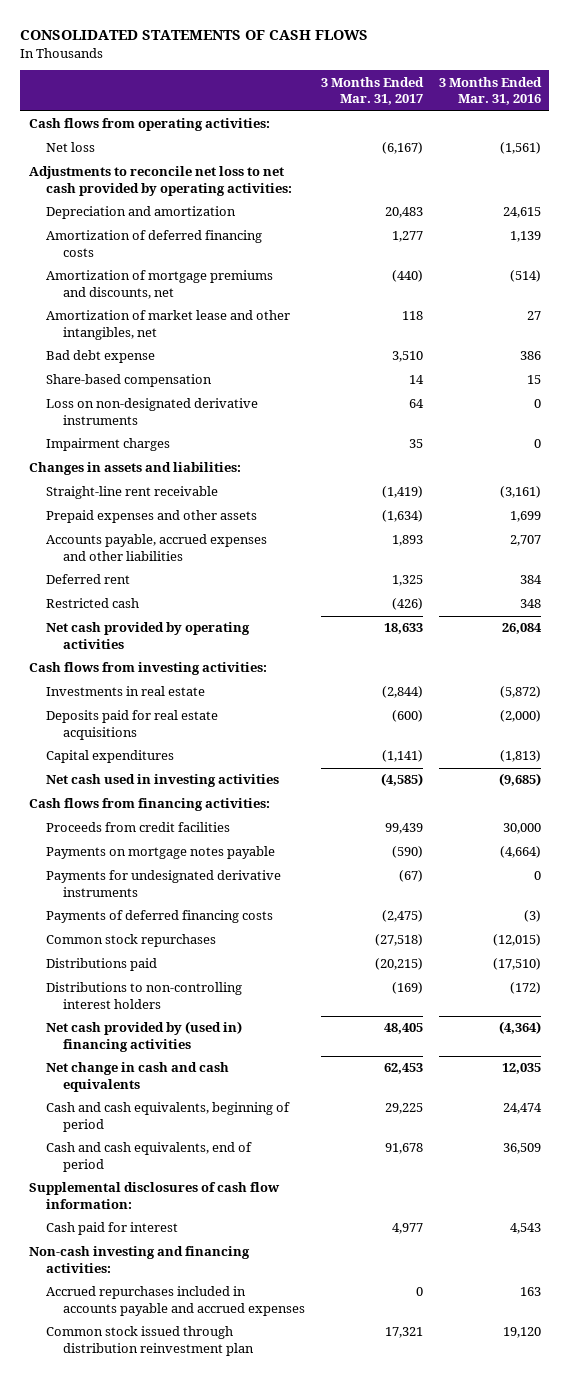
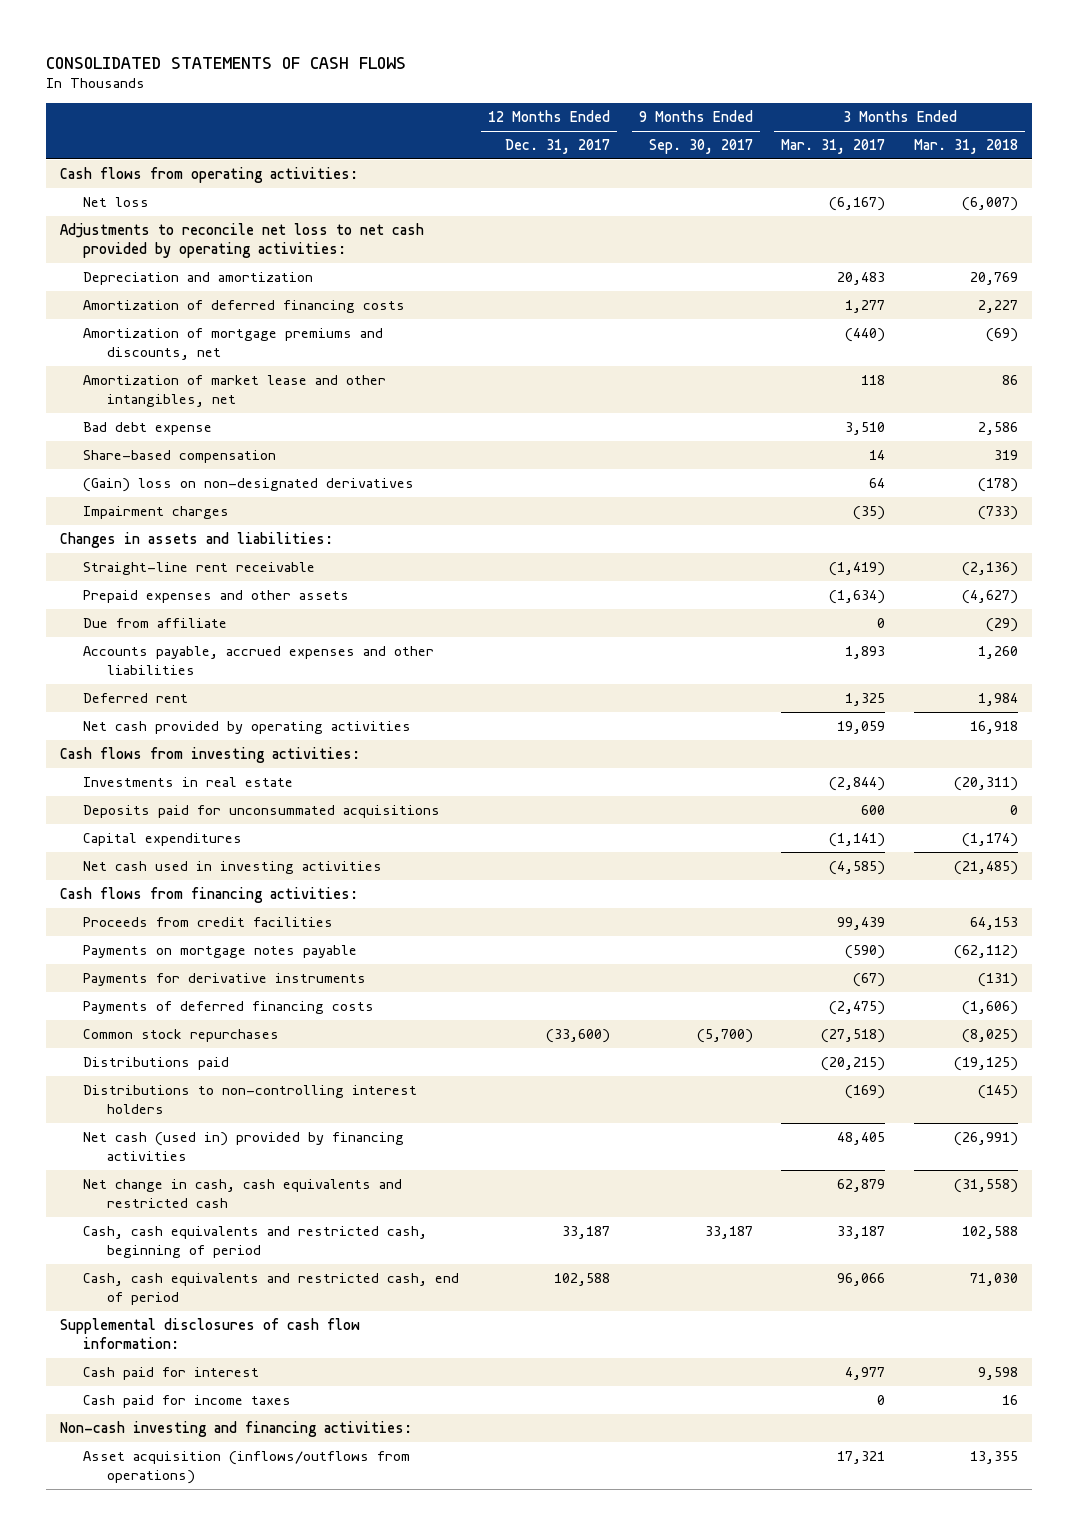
- | 3 Months Ended Mar. 31, 2017 | 3 Months Ended Mar. 31, 2016
+ | 12 Months Ended Dec. 31, 2017 | 9 Months Ended Sep. 30, 2017 | 3 Months Ended Mar. 31, 2017 | 3 Months Ended Mar. 31, 2018
- Loss on non-designated derivative instruments | 64 | 0
- Impairment charges | 35 | 0
+ (Gain) loss on non-designated derivatives | | | 64 | (178)
+ Impairment charges | | | (35) | (733)
+ Due from affiliate | | | 0 | (29)
- Restricted cash | (426) | 348
- Net cash provided by operating activities | 18,633 | 26,084
+ Net cash provided by operating activities | | | 19,059 | 16,918
- Deposits paid for real estate acquisitions | (600) | (2,000)
+ Deposits paid for unconsummated acquisitions | | | 600 | 0
- Payments for undesignated derivative instruments | (67) | 0
+ Payments for derivative instruments | | | (67) | (131)
- Net cash provided by (used in) financing activities | 48,405 | (4,364)
- Net change in cash and cash equivalents | 62,453 | 12,035
- Cash and cash equivalents, beginning of period | 29,225 | 24,474
- Cash and cash equivalents, end of period | 91,678 | 36,509
+ Net cash (used in) provided by financing activities | | | 48,405 | (26,991)
+ Net change in cash, cash equivalents and restricted cash | | | 62,879 | (31,558)
+ Cash, cash equivalents and restricted cash, beginning of period | 33,187 | 33,187 | 33,187 | 102,588
+ Cash, cash equivalents and restricted cash, end of period | 102,588 | | 96,066 | 71,030
+ Cash paid for income taxes | | | 0 | 16
- Accrued repurchases included in accounts payable and accrued expenses | 0 | 163
- Common stock issued through distribution reinvestment plan | 17,321 | 19,120
+ Asset acquisition (inflows/outflows from operations) | | | 17,321 | 13,355

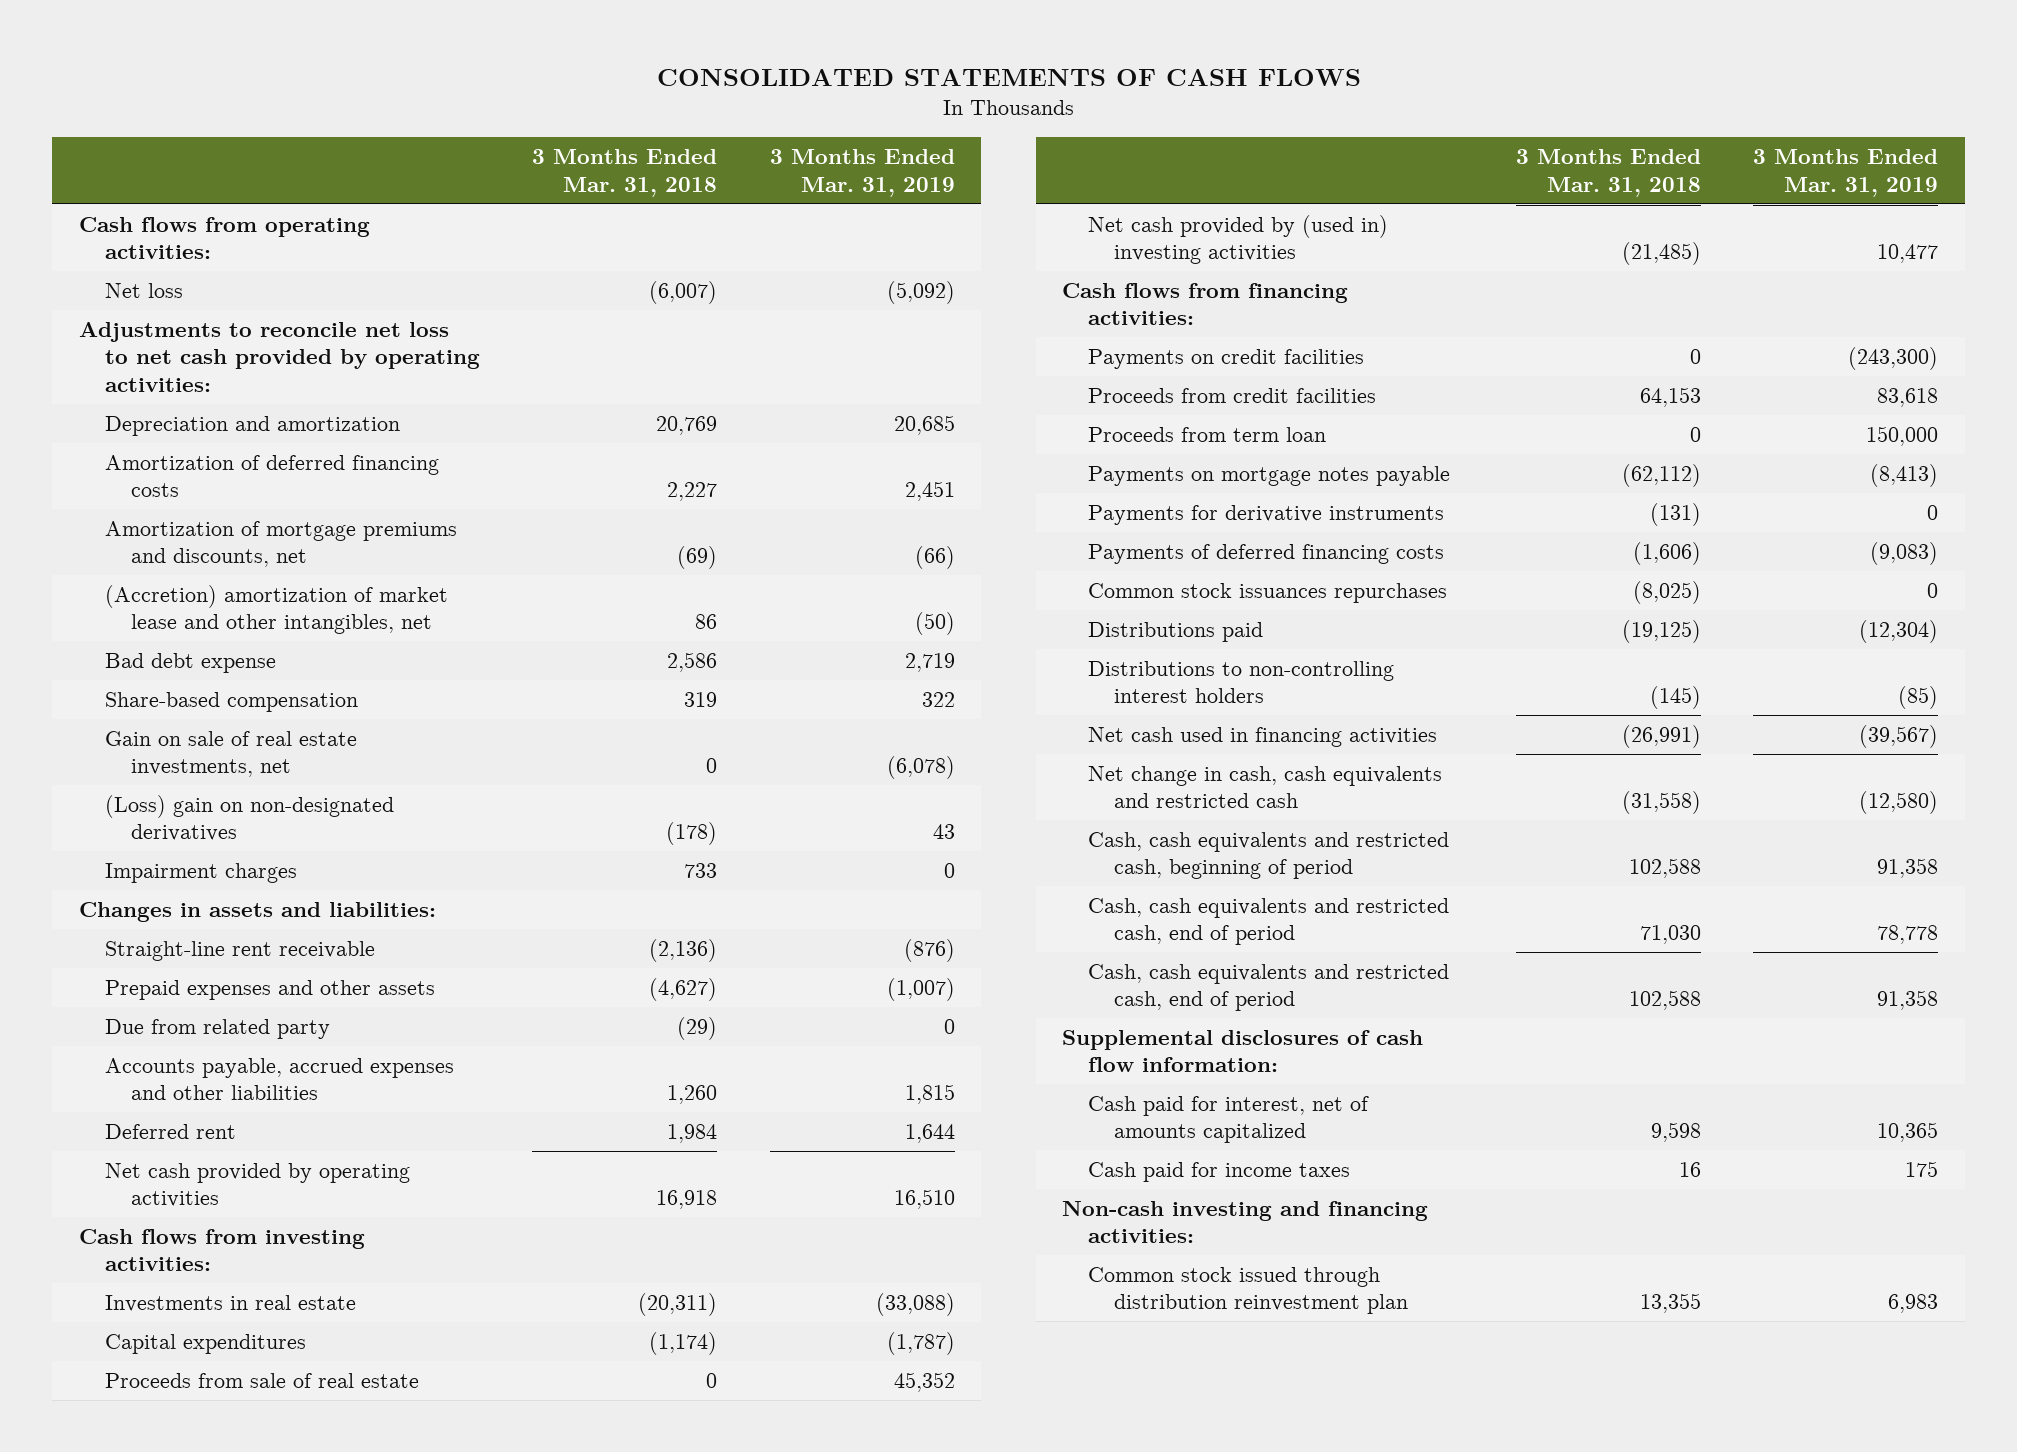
- | 12 Months Ended Dec. 31, 2017 | 9 Months Ended Sep. 30, 2017 | 3 Months Ended Mar. 31, 2017 | 3 Months Ended Mar. 31, 2018
+ | 3 Months Ended Mar. 31, 2018 | 3 Months Ended Mar. 31, 2019
- Amortization of market lease and other intangibles, net | | | 118 | 86
+ (Accretion) amortization of market lease and other intangibles, net | 86 | (50)
- (Gain) loss on non-designated derivatives | | | 64 | (178)
- Impairment charges | | | (35) | (733)
+ Gain on sale of real estate investments, net | 0 | (6,078)
+ (Loss) gain on non-designated derivatives | (178) | 43
+ Impairment charges | 733 | 0
- Due from affiliate | | | 0 | (29)
+ Due from related party | (29) | 0
- Deposits paid for unconsummated acquisitions | | | 600 | 0
- Net cash used in investing activities | | | (4,585) | (21,485)
+ Proceeds from sale of real estate | 0 | 45,352
+ Net cash provided by (used in) investing activities | (21,485) | 10,477
+ Payments on credit facilities | 0 | (243,300)
+ Proceeds from term loan | 0 | 150,000
- Common stock repurchases | (33,600) | (5,700) | (27,518) | (8,025)
+ Common stock issuances repurchases | (8,025) | 0
- Net cash (used in) provided by financing activities | | | 48,405 | (26,991)
+ Net cash used in financing activities | (26,991) | (39,567)
+ Cash, cash equivalents and restricted cash, end of period | 102,588 | 91,358
- Cash paid for interest | | | 4,977 | 9,598
+ Cash paid for interest, net of amounts capitalized | 9,598 | 10,365
- Asset acquisition (inflows/outflows from operations) | | | 17,321 | 13,355
+ Common stock issued through distribution reinvestment plan | 13,355 | 6,983

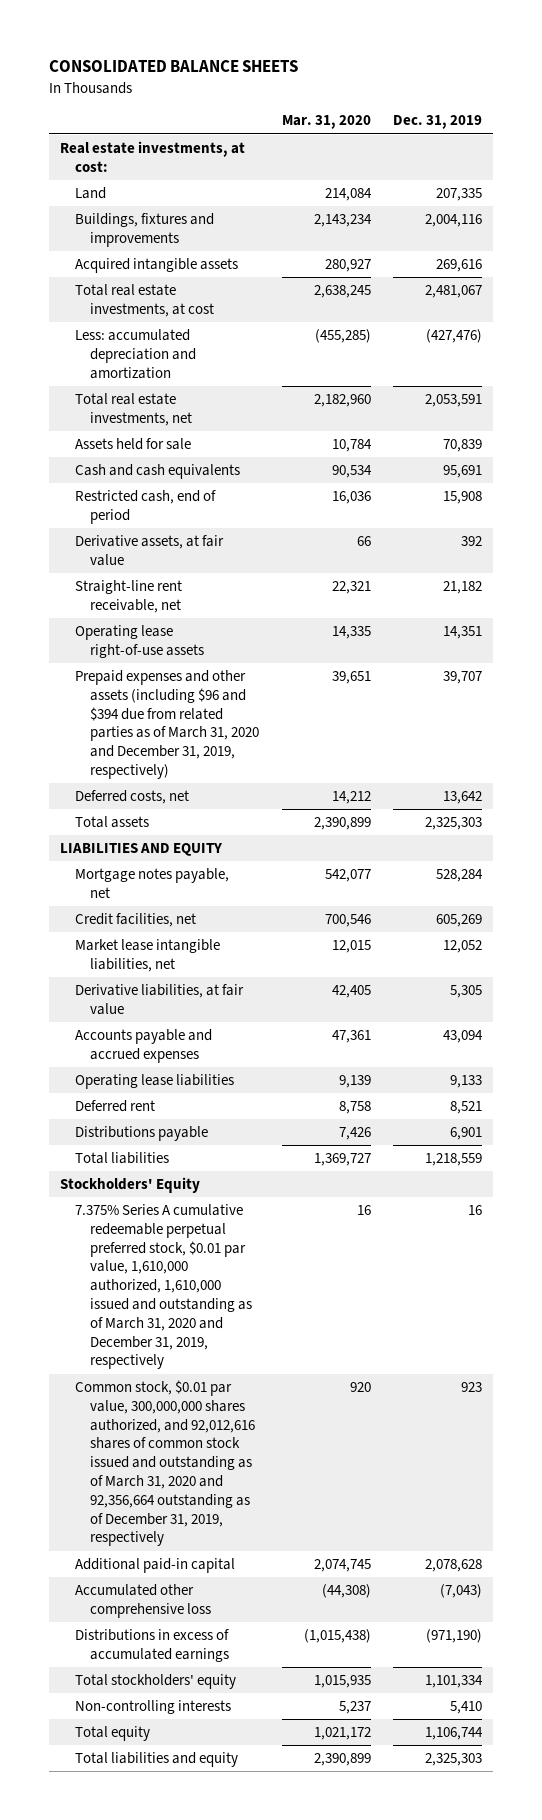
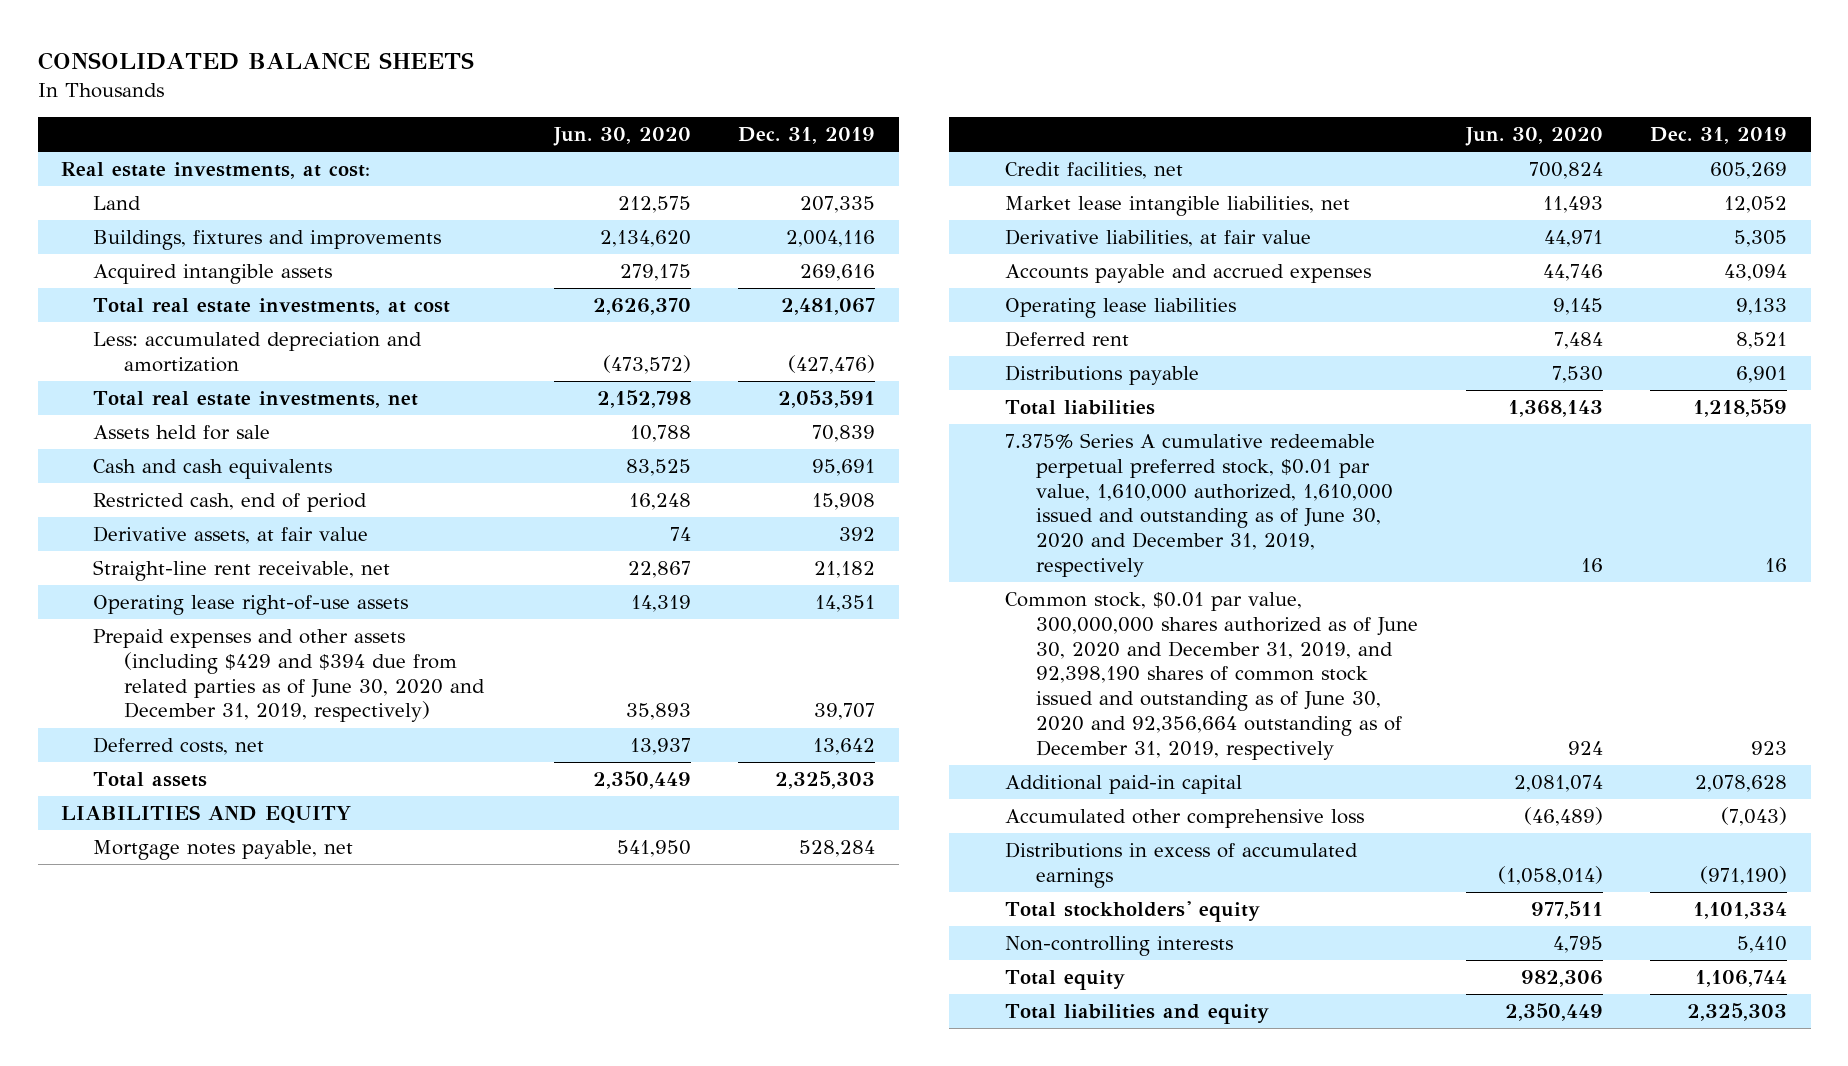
- | Mar. 31, 2020 | Dec. 31, 2019
+ | Jun. 30, 2020 | Dec. 31, 2019
- Prepaid expenses and other assets (including $96 and $394 due from related parties as of March 31, 2020 and December 31, 2019, respectively) | 39,651 | 39,707
+ Prepaid expenses and other assets (including $429 and $394 due from related parties as of June 30, 2020 and December 31, 2019, respectively) | 35,893 | 39,707
- Stockholders' Equity
- 7.375% Series A cumulative redeemable perpetual preferred stock, $0.01 par value, 1,610,000 authorized, 1,610,000 issued and outstanding as of March 31, 2020 and December 31, 2019, respectively | 16 | 16
- Common stock, $0.01 par value, 300,000,000 shares authorized, and 92,012,616 shares of common stock issued and outstanding as of March 31, 2020 and 92,356,664 outstanding as of December 31, 2019, respectively | 920 | 923
+ 7.375% Series A cumulative redeemable perpetual preferred stock, $0.01 par value, 1,610,000 authorized, 1,610,000 issued and outstanding as of June 30, 2020 and December 31, 2019, respectively | 16 | 16
+ Common stock, $0.01 par value, 300,000,000 shares authorized as of June 30, 2020 and December 31, 2019, and 92,398,190 shares of common stock issued and outstanding as of June 30, 2020 and 92,356,664 outstanding as of December 31, 2019, respectively | 924 | 923

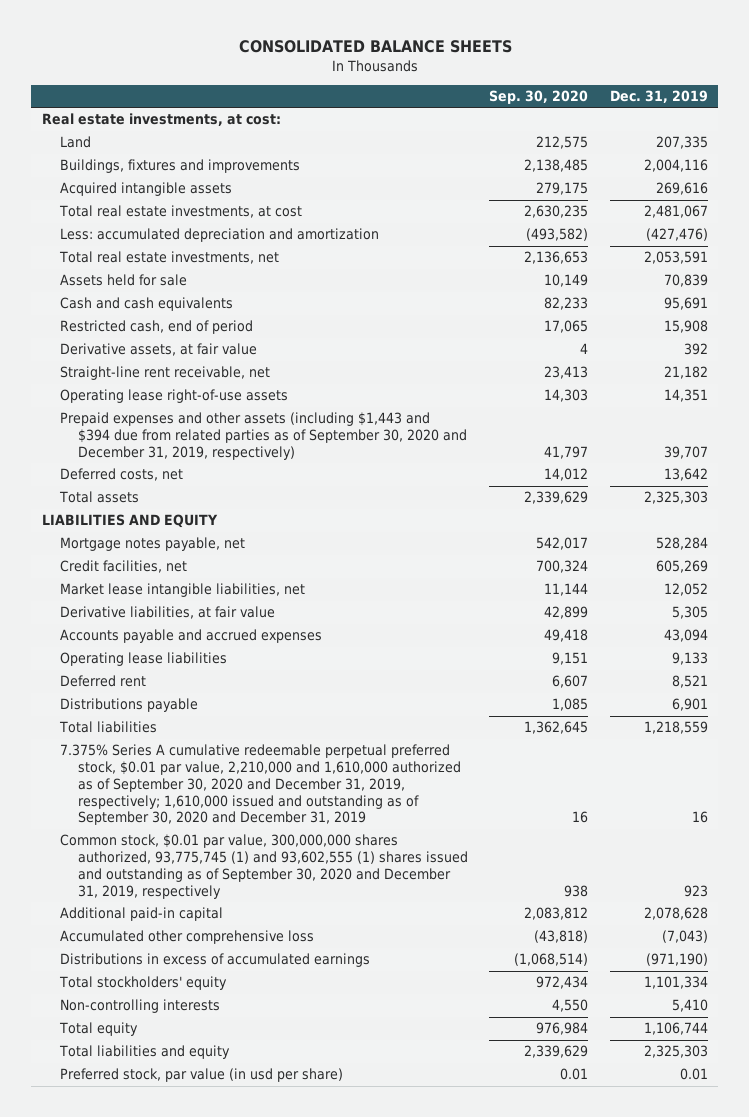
- | Jun. 30, 2020 | Dec. 31, 2019
+ | Sep. 30, 2020 | Dec. 31, 2019
- Prepaid expenses and other assets (including $429 and $394 due from related parties as of June 30, 2020 and December 31, 2019, respectively) | 35,893 | 39,707
+ Prepaid expenses and other assets (including $1,443 and $394 due from related parties as of September 30, 2020 and December 31, 2019, respectively) | 41,797 | 39,707
- 7.375% Series A cumulative redeemable perpetual preferred stock, $0.01 par value, 1,610,000 authorized, 1,610,000 issued and outstanding as of June 30, 2020 and December 31, 2019, respectively | 16 | 16
- Common stock, $0.01 par value, 300,000,000 shares authorized as of June 30, 2020 and December 31, 2019, and 92,398,190 shares of common stock issued and outstanding as of June 30, 2020 and 92,356,664 outstanding as of December 31, 2019, respectively | 924 | 923
+ 7.375% Series A cumulative redeemable perpetual preferred stock, $0.01 par value, 2,210,000 and 1,610,000 authorized as of September 30, 2020 and December 31, 2019, respectively; 1,610,000 issued and outstanding as of September 30, 2020 and December 31, 2019 | 16 | 16
+ Common stock, $0.01 par value, 300,000,000 shares authorized, 93,775,745 (1) and 93,602,555 (1) shares issued and outstanding as of September 30, 2020 and December 31, 2019, respectively | 938 | 923
+ Preferred stock, par value (in usd per share) | 0.01 | 0.01

